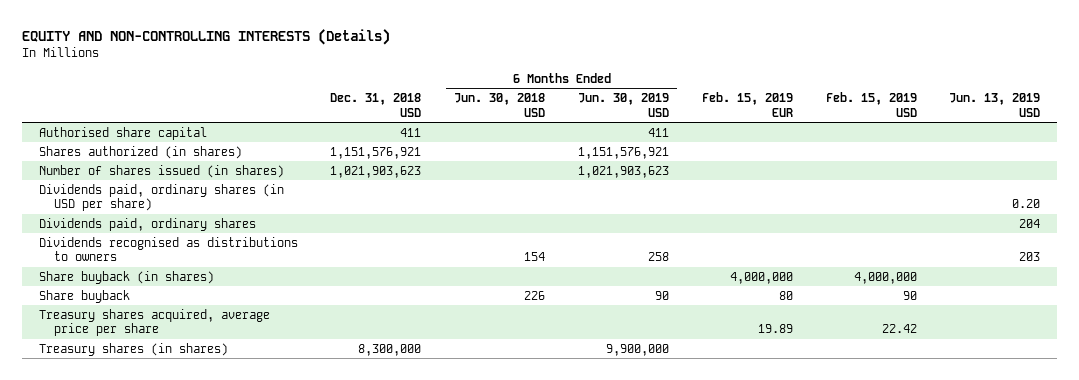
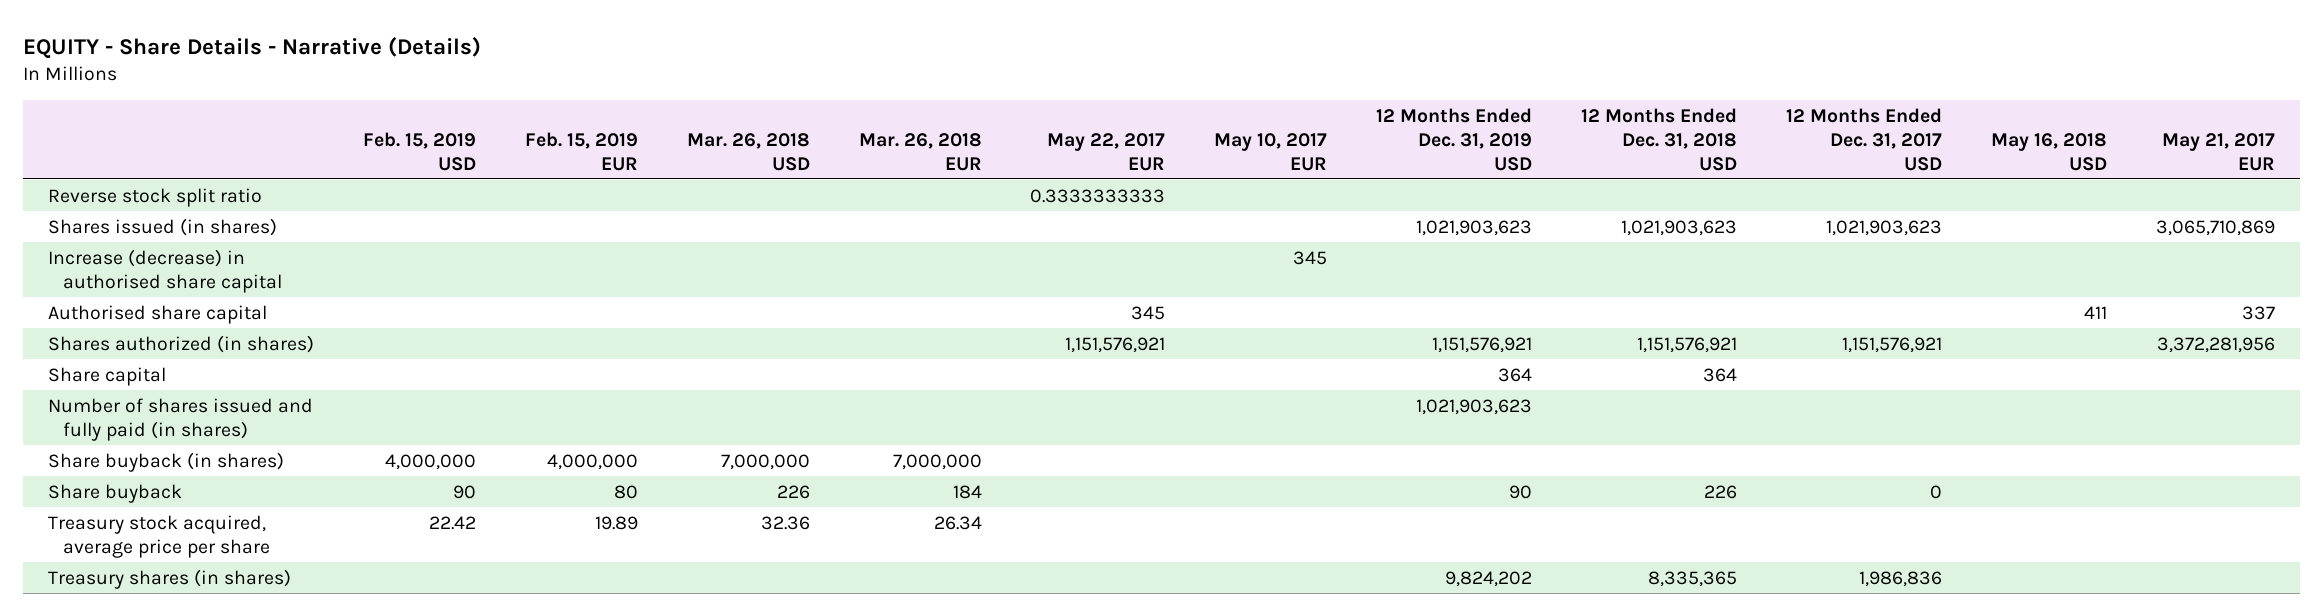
- EQUITY AND NON-CONTROLLING INTERESTS (Details)
+ EQUITY - Share Details - Narrative (Details)
- | Dec. 31, 2018 USD | 6 Months Ended Jun. 30, 2018 USD | 6 Months Ended Jun. 30, 2019 USD | Feb. 15, 2019 EUR | Feb. 15, 2019 USD | Jun. 13, 2019 USD
+ | Feb. 15, 2019 USD | Feb. 15, 2019 EUR | Mar. 26, 2018 USD | Mar. 26, 2018 EUR | May 22, 2017 EUR | May 10, 2017 EUR | 12 Months Ended Dec. 31, 2019 USD | 12 Months Ended Dec. 31, 2018 USD | 12 Months Ended Dec. 31, 2017 USD | May 16, 2018 USD | May 21, 2017 EUR
+ Reverse stock split ratio | | | | | 0.3333333333 | | | | | |
+ Shares issued (in shares) | | | | | | | 1,021,903,623 | 1,021,903,623 | 1,021,903,623 | | 3,065,710,869
+ Increase (decrease) in authorised share capital | | | | | | 345 | | | | |
- Number of shares issued (in shares) | 1,021,903,623 | | 1,021,903,623 | | |
- Dividends paid, ordinary shares (in USD per share) | | | | | | 0.20
- Dividends paid, ordinary shares | | | | | | 204
- Dividends recognised as distributions to owners | | 154 | 258 | | | 203
+ Share capital | | | | | | | 364 | 364 | | |
+ Number of shares issued and fully paid (in shares) | | | | | | | 1,021,903,623 | | | |
- Treasury shares acquired, average price per share | | | | 19.89 | 22.42 |
+ Treasury stock acquired, average price per share | 22.42 | 19.89 | 32.36 | 26.34 | | | | | | |

